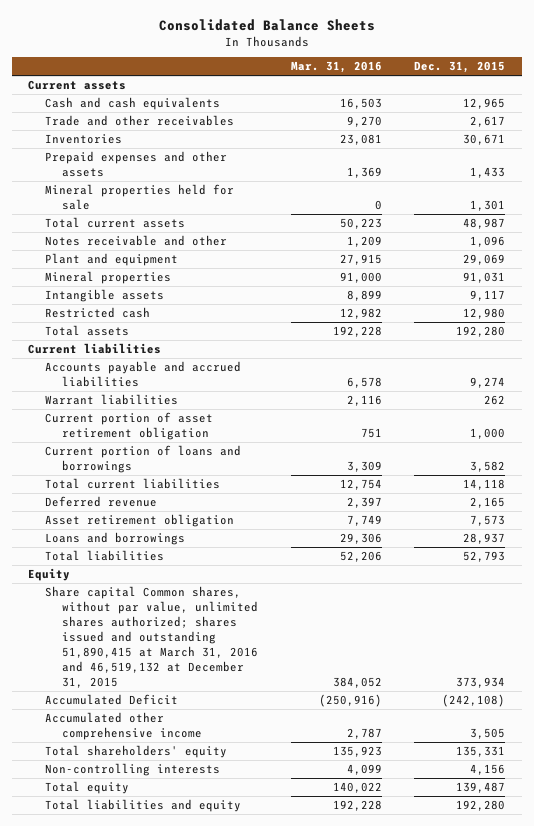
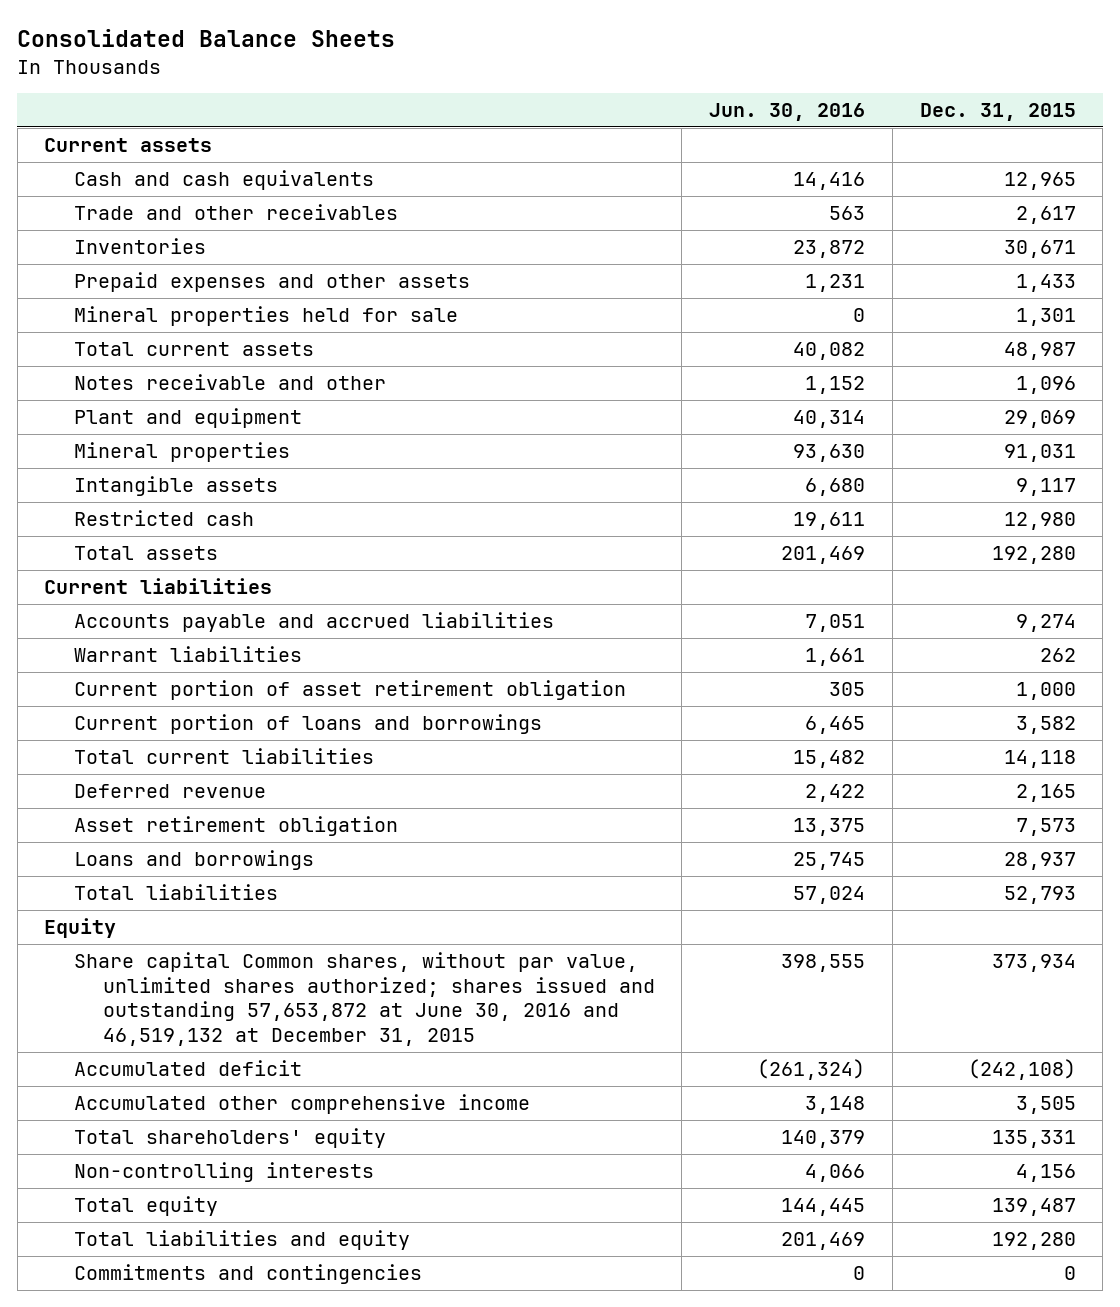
- | Mar. 31, 2016 | Dec. 31, 2015
+ | Jun. 30, 2016 | Dec. 31, 2015
- Share capital Common shares, without par value, unlimited shares authorized; shares issued and outstanding 51,890,415 at March 31, 2016 and 46,519,132 at December 31, 2015 | 384,052 | 373,934
- Accumulated Deficit | (250,916) | (242,108)
+ Share capital Common shares, without par value, unlimited shares authorized; shares issued and outstanding 57,653,872 at June 30, 2016 and 46,519,132 at December 31, 2015 | 398,555 | 373,934
+ Accumulated deficit | (261,324) | (242,108)
+ Commitments and contingencies | 0 | 0

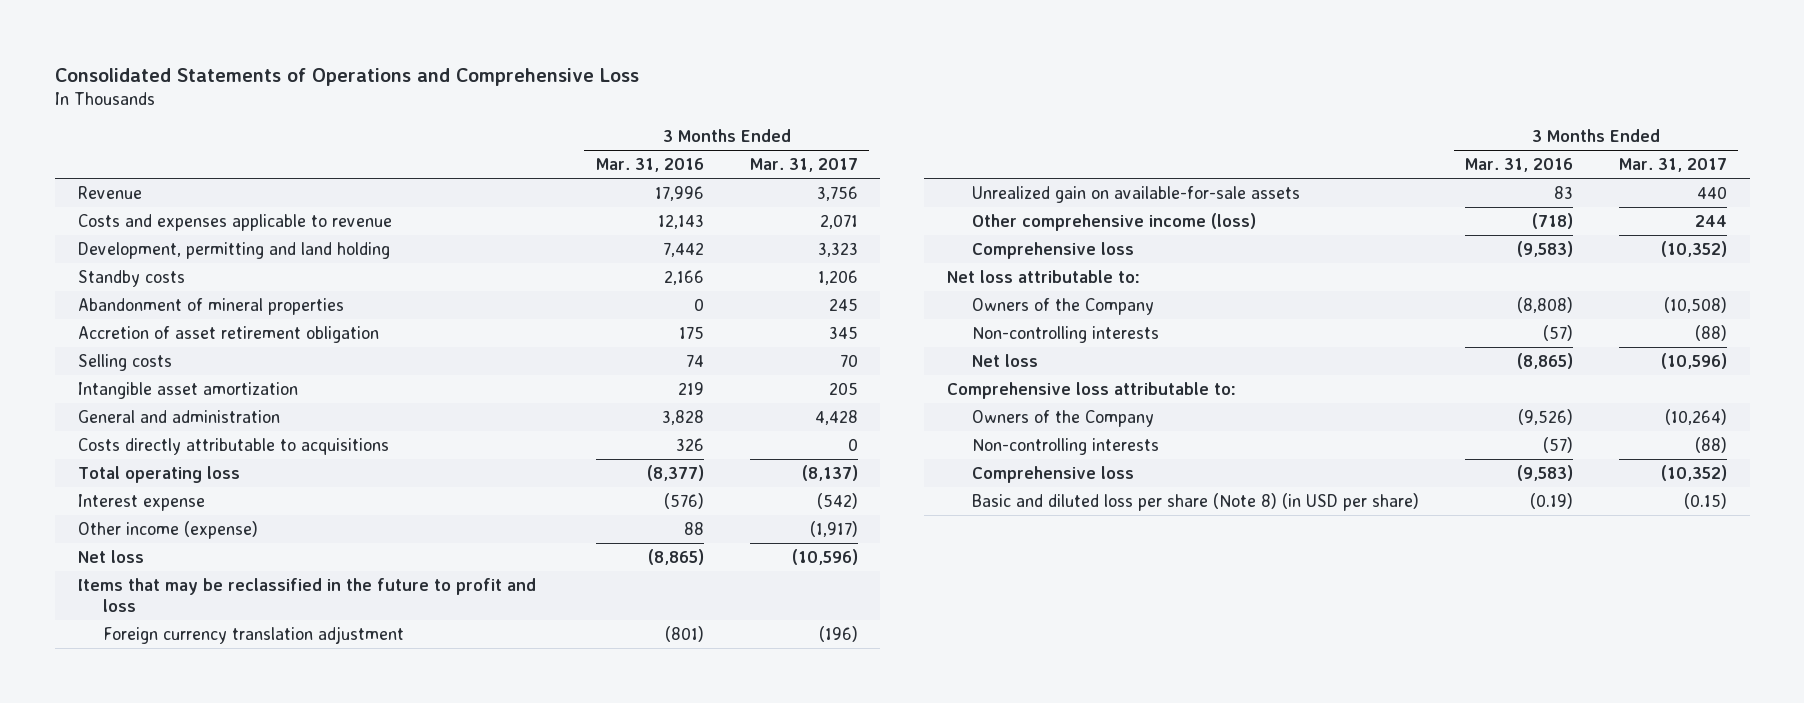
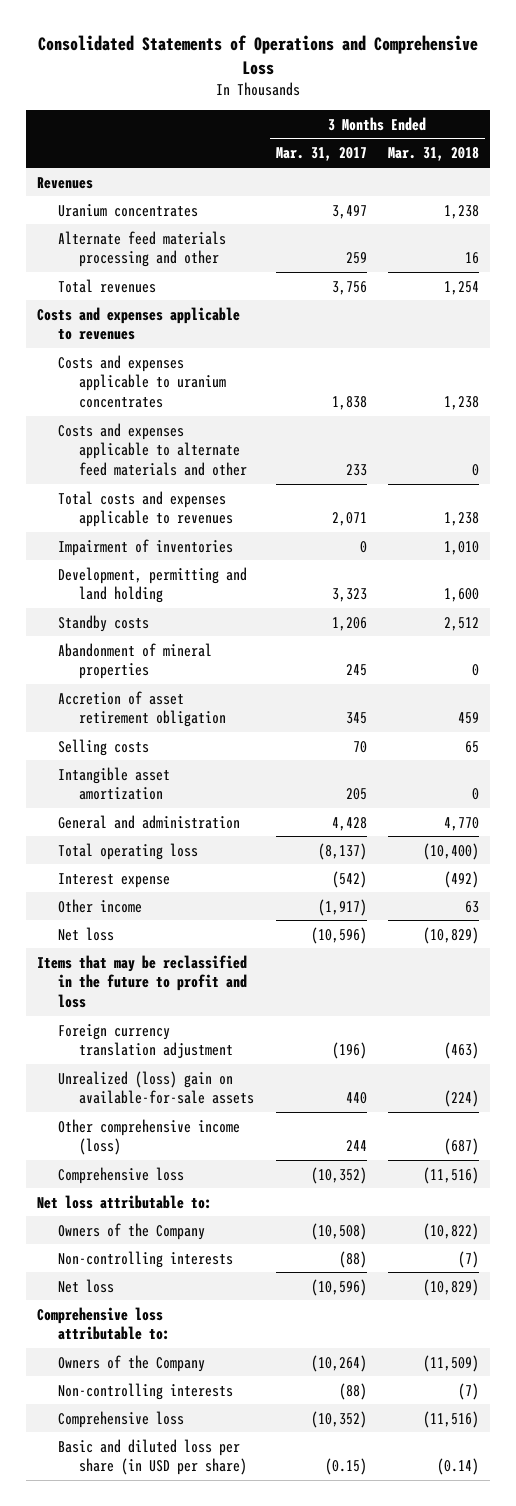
- | 3 Months Ended Mar. 31, 2016 | 3 Months Ended Mar. 31, 2017
+ | 3 Months Ended Mar. 31, 2017 | 3 Months Ended Mar. 31, 2018
- Revenue | 17,996 | 3,756
- Costs and expenses applicable to revenue | 12,143 | 2,071
+ Revenues
+ Uranium concentrates | 3,497 | 1,238
+ Alternate feed materials processing and other | 259 | 16
+ Total revenues | 3,756 | 1,254
+ Costs and expenses applicable to revenues
+ Costs and expenses applicable to uranium concentrates | 1,838 | 1,238
+ Costs and expenses applicable to alternate feed materials and other | 233 | 0
+ Total costs and expenses applicable to revenues | 2,071 | 1,238
+ Impairment of inventories | 0 | 1,010
- Costs directly attributable to acquisitions | 326 | 0
- Other income (expense) | 88 | (1,917)
+ Other income | (1,917) | 63
- Unrealized gain on available-for-sale assets | 83 | 440
+ Unrealized (loss) gain on available-for-sale assets | 440 | (224)
- Basic and diluted loss per share (Note 8) (in USD per share) | (0.19) | (0.15)
+ Basic and diluted loss per share (in USD per share) | (0.15) | (0.14)

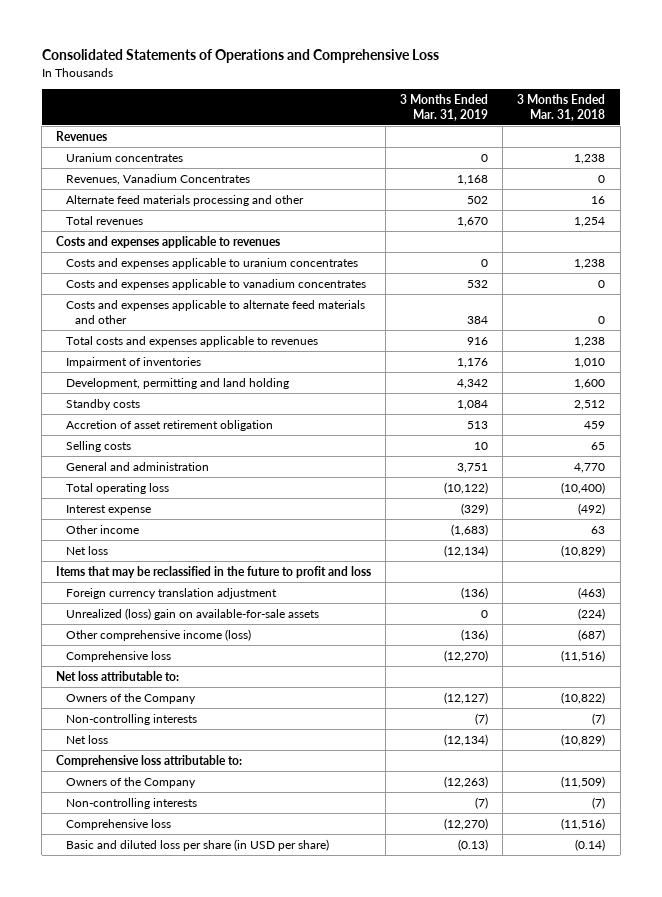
- | 3 Months Ended Mar. 31, 2017 | 3 Months Ended Mar. 31, 2018
+ | 3 Months Ended Mar. 31, 2019 | 3 Months Ended Mar. 31, 2018
+ Revenues, Vanadium Concentrates | 1,168 | 0
+ Costs and expenses applicable to vanadium concentrates | 532 | 0
- Abandonment of mineral properties | 245 | 0
- Intangible asset amortization | 205 | 0

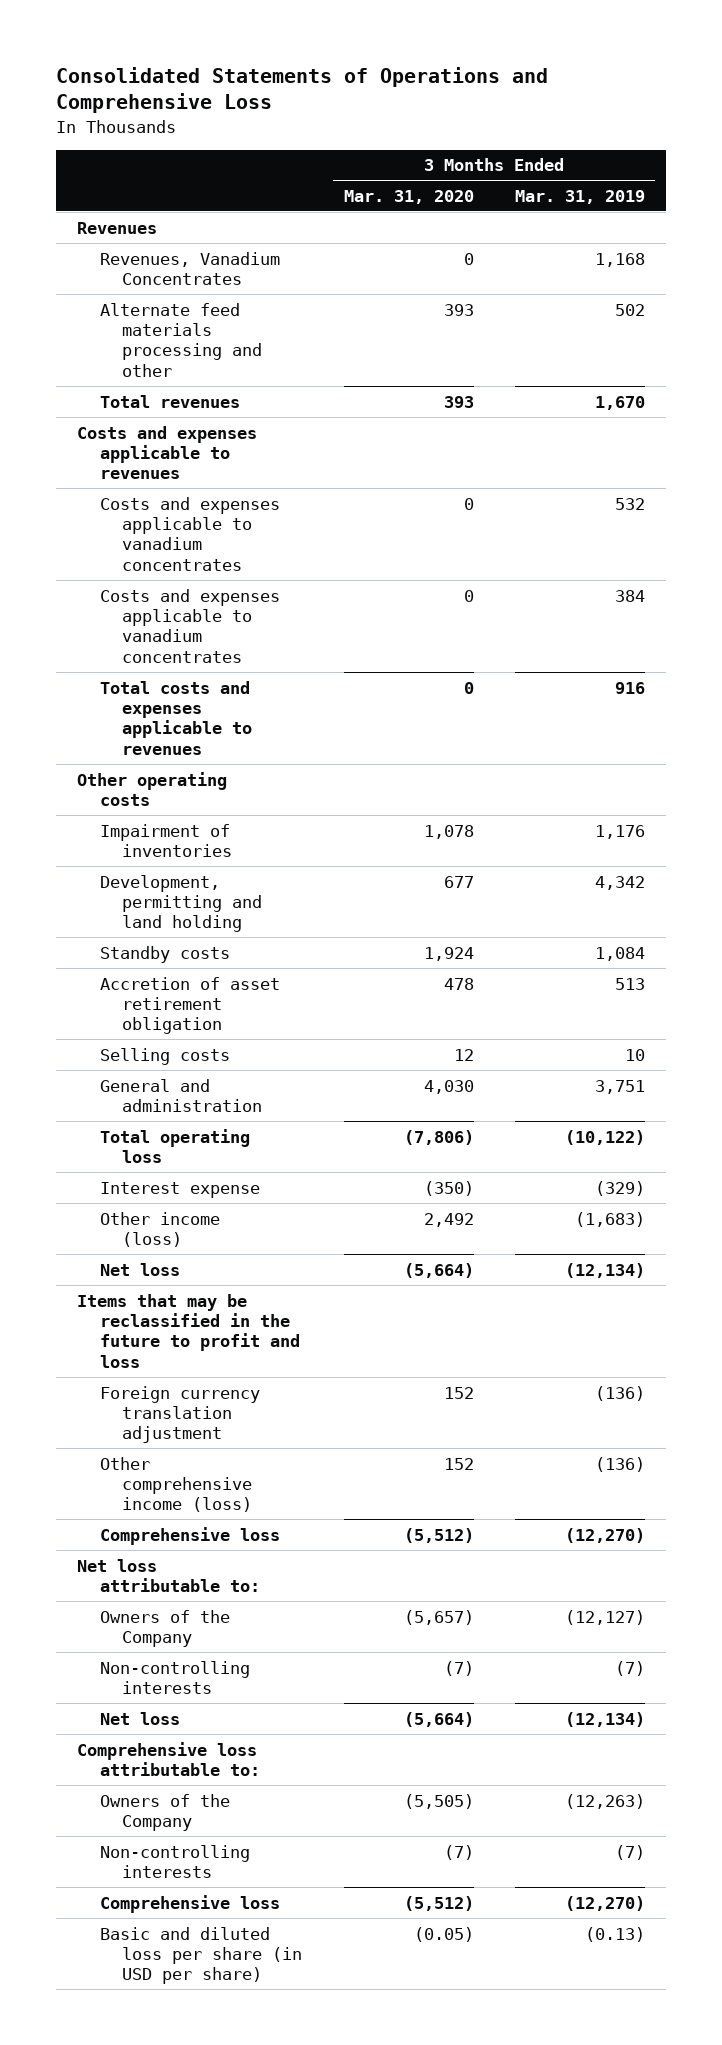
- | 3 Months Ended Mar. 31, 2019 | 3 Months Ended Mar. 31, 2018
+ | 3 Months Ended Mar. 31, 2020 | 3 Months Ended Mar. 31, 2019
- Uranium concentrates | 0 | 1,238
- Costs and expenses applicable to uranium concentrates | 0 | 1,238
- Costs and expenses applicable to alternate feed materials and other | 384 | 0
+ Costs and expenses applicable to vanadium concentrates | 0 | 384
+ Other operating costs
- Other income | (1,683) | 63
+ Other income (loss) | 2,492 | (1,683)
- Unrealized (loss) gain on available-for-sale assets | 0 | (224)

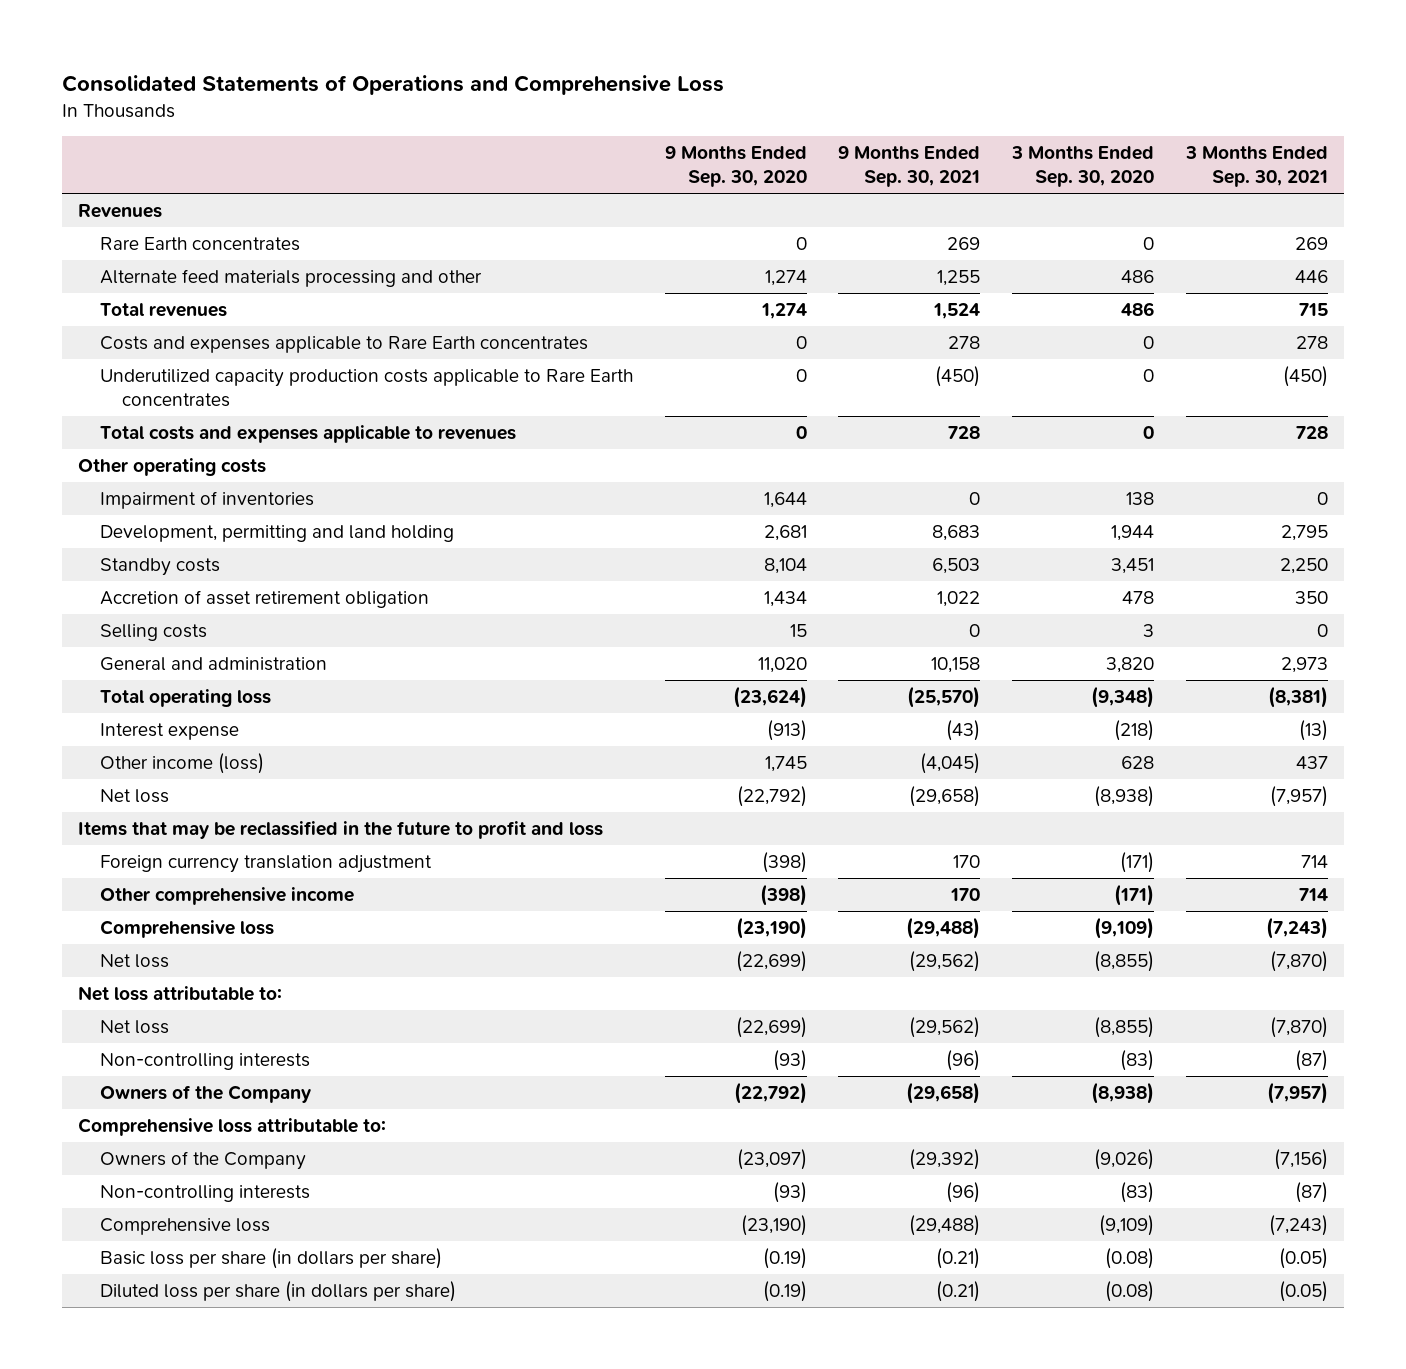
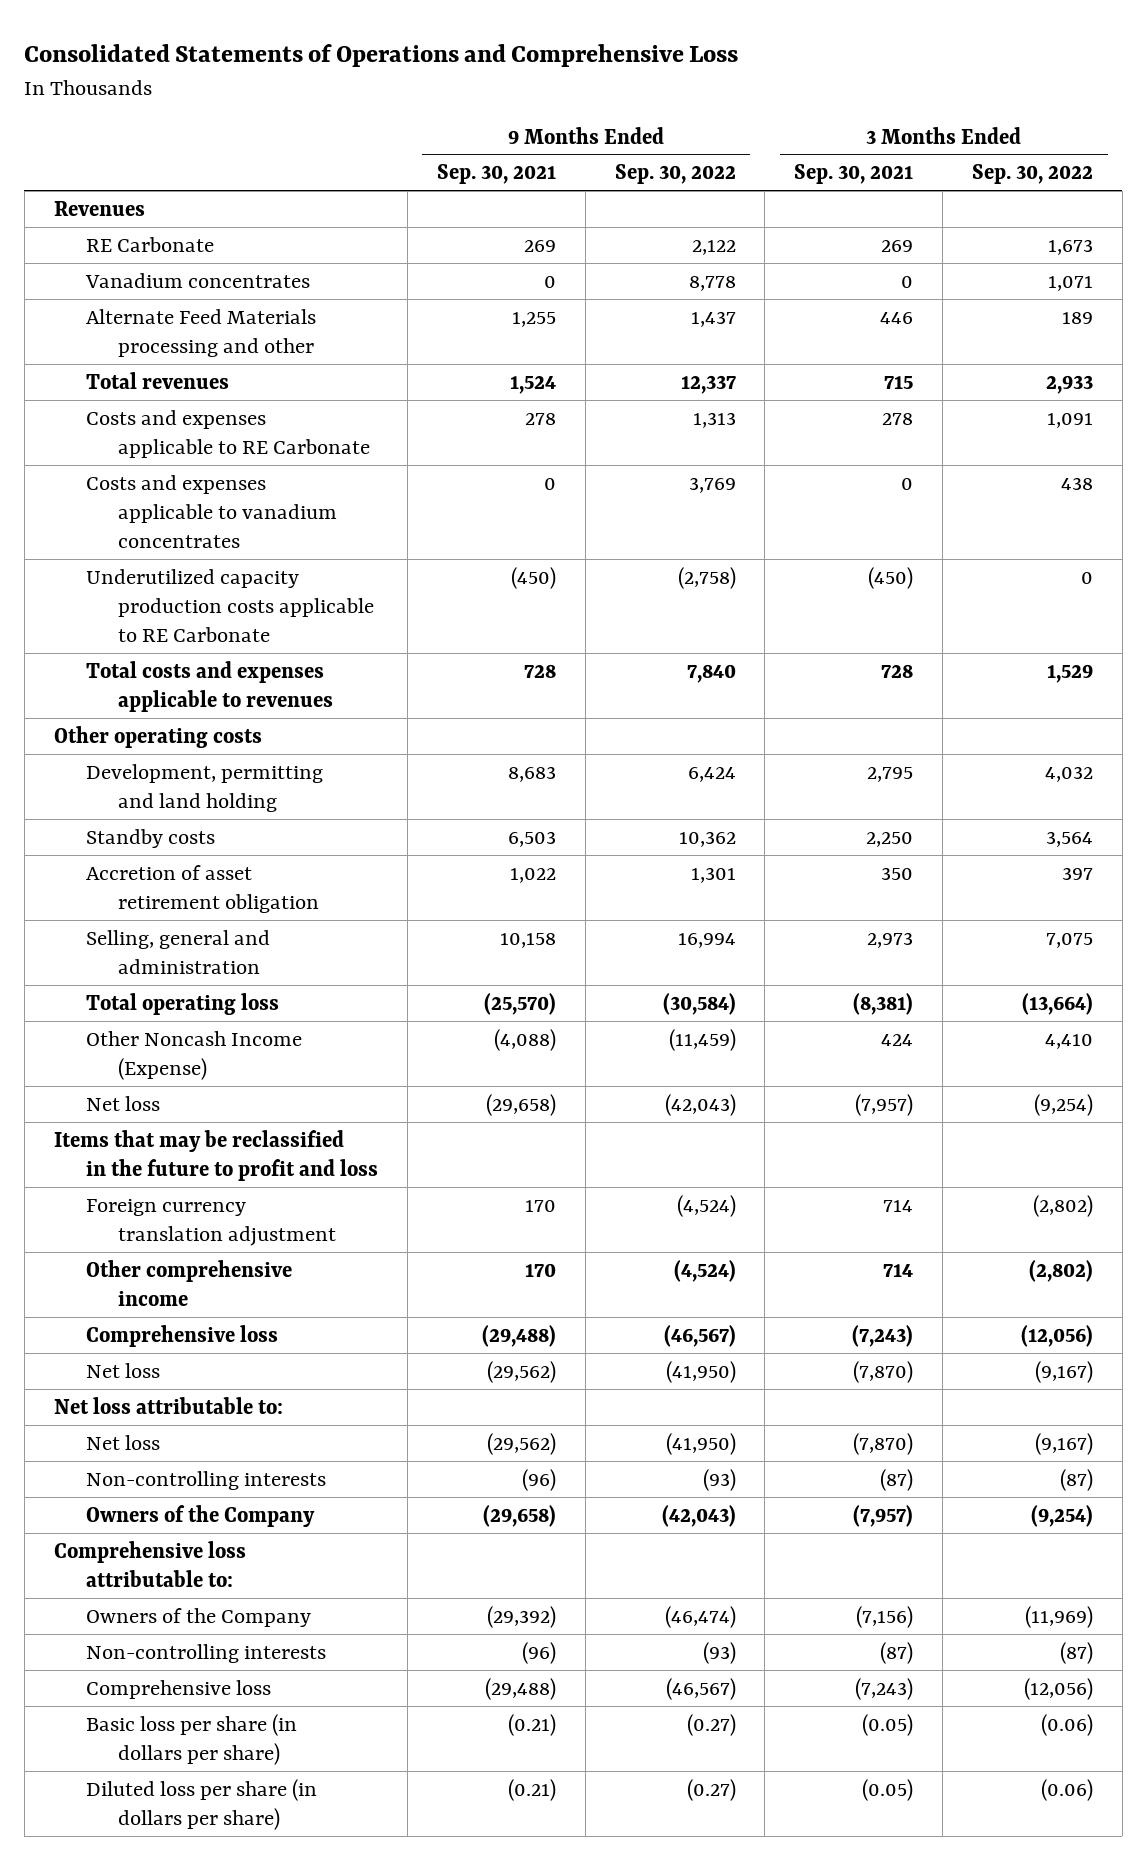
- | 9 Months Ended Sep. 30, 2020 | 9 Months Ended Sep. 30, 2021 | 3 Months Ended Sep. 30, 2020 | 3 Months Ended Sep. 30, 2021
+ | 9 Months Ended Sep. 30, 2021 | 9 Months Ended Sep. 30, 2022 | 3 Months Ended Sep. 30, 2021 | 3 Months Ended Sep. 30, 2022
- Rare Earth concentrates | 0 | 269 | 0 | 269
- Alternate feed materials processing and other | 1,274 | 1,255 | 486 | 446
+ RE Carbonate | 269 | 2,122 | 269 | 1,673
+ Vanadium concentrates | 0 | 8,778 | 0 | 1,071
+ Alternate Feed Materials processing and other | 1,255 | 1,437 | 446 | 189
- Costs and expenses applicable to Rare Earth concentrates | 0 | 278 | 0 | 278
- Underutilized capacity production costs applicable to Rare Earth concentrates | 0 | (450) | 0 | (450)
+ Costs and expenses applicable to RE Carbonate | 278 | 1,313 | 278 | 1,091
+ Costs and expenses applicable to vanadium concentrates | 0 | 3,769 | 0 | 438
+ Underutilized capacity production costs applicable to RE Carbonate | (450) | (2,758) | (450) | 0
- Impairment of inventories | 1,644 | 0 | 138 | 0
- Selling costs | 15 | 0 | 3 | 0
- General and administration | 11,020 | 10,158 | 3,820 | 2,973
+ Selling, general and administration | 10,158 | 16,994 | 2,973 | 7,075
- Interest expense | (913) | (43) | (218) | (13)
- Other income (loss) | 1,745 | (4,045) | 628 | 437
+ Other Noncash Income (Expense) | (4,088) | (11,459) | 424 | 4,410

